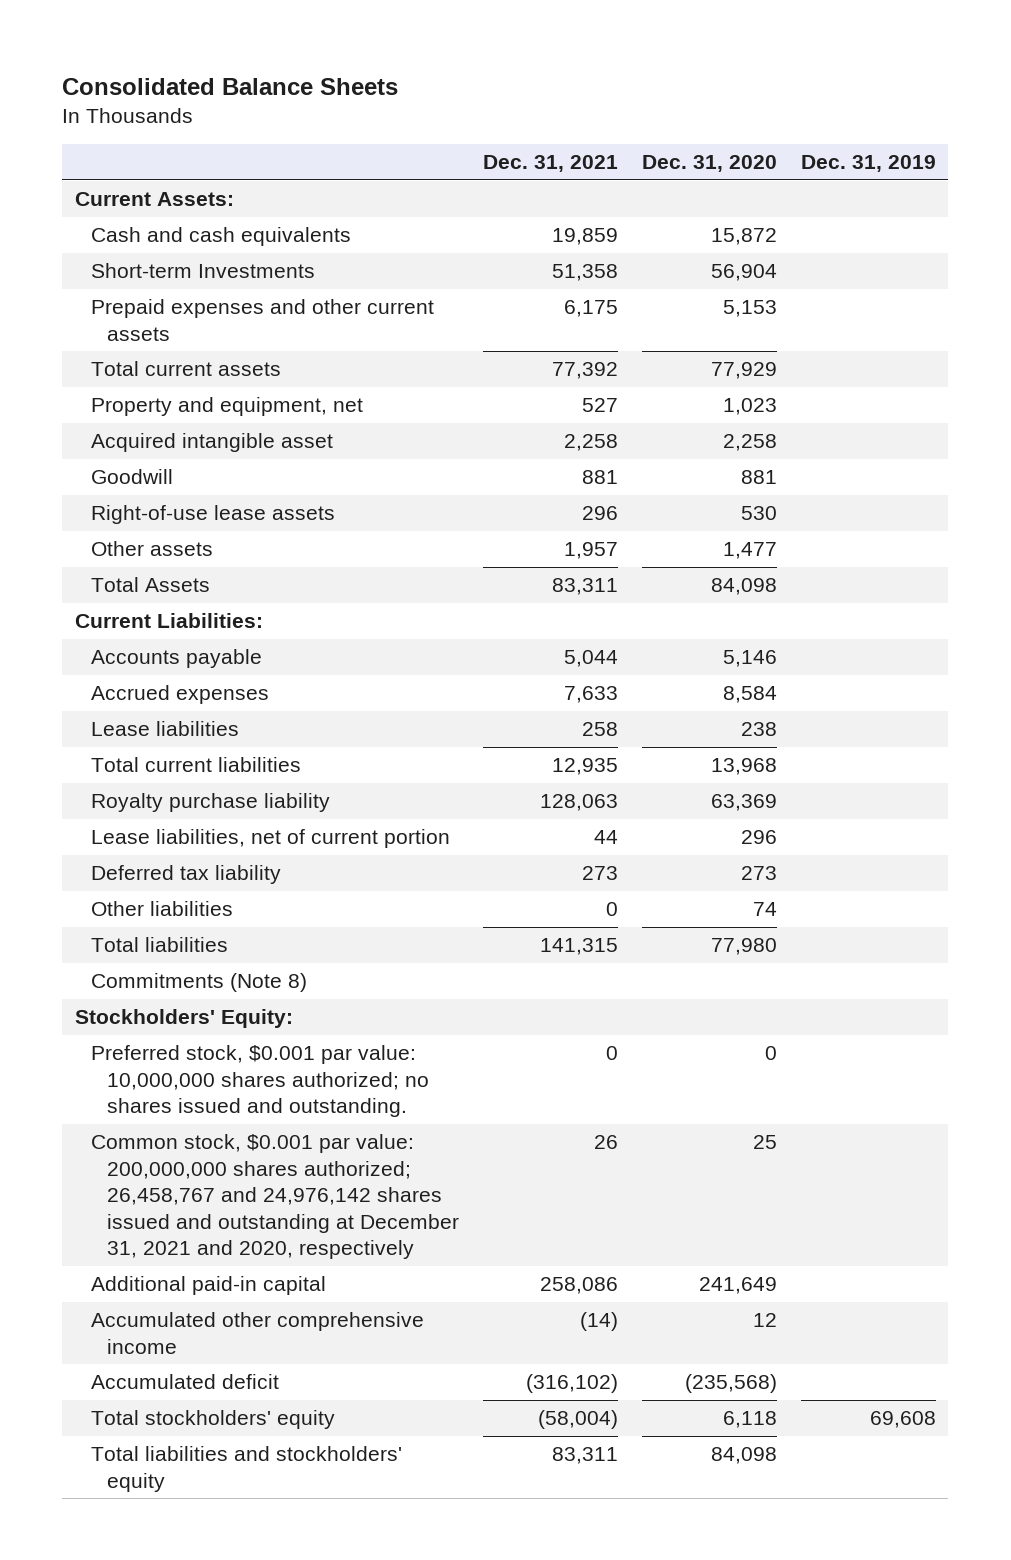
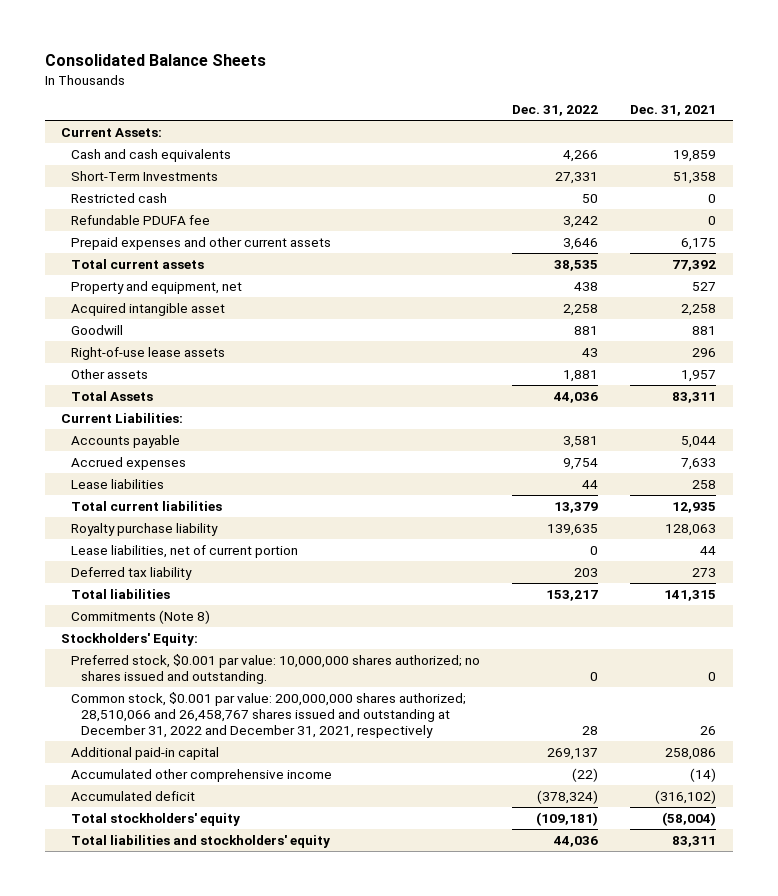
- | Dec. 31, 2021 | Dec. 31, 2020 | Dec. 31, 2019
+ | Dec. 31, 2022 | Dec. 31, 2021
- Short-term Investments | 51,358 | 56,904 |
+ Short-Term Investments | 27,331 | 51,358
+ Restricted cash | 50 | 0
+ Refundable PDUFA fee | 3,242 | 0
- Other liabilities | 0 | 74 |
- Common stock, $0.001 par value: 200,000,000 shares authorized; 26,458,767 and 24,976,142 shares issued and outstanding at December 31, 2021 and 2020, respectively | 26 | 25 |
+ Common stock, $0.001 par value: 200,000,000 shares authorized; 28,510,066 and 26,458,767 shares issued and outstanding at December 31, 2022 and December 31, 2021, respectively | 28 | 26

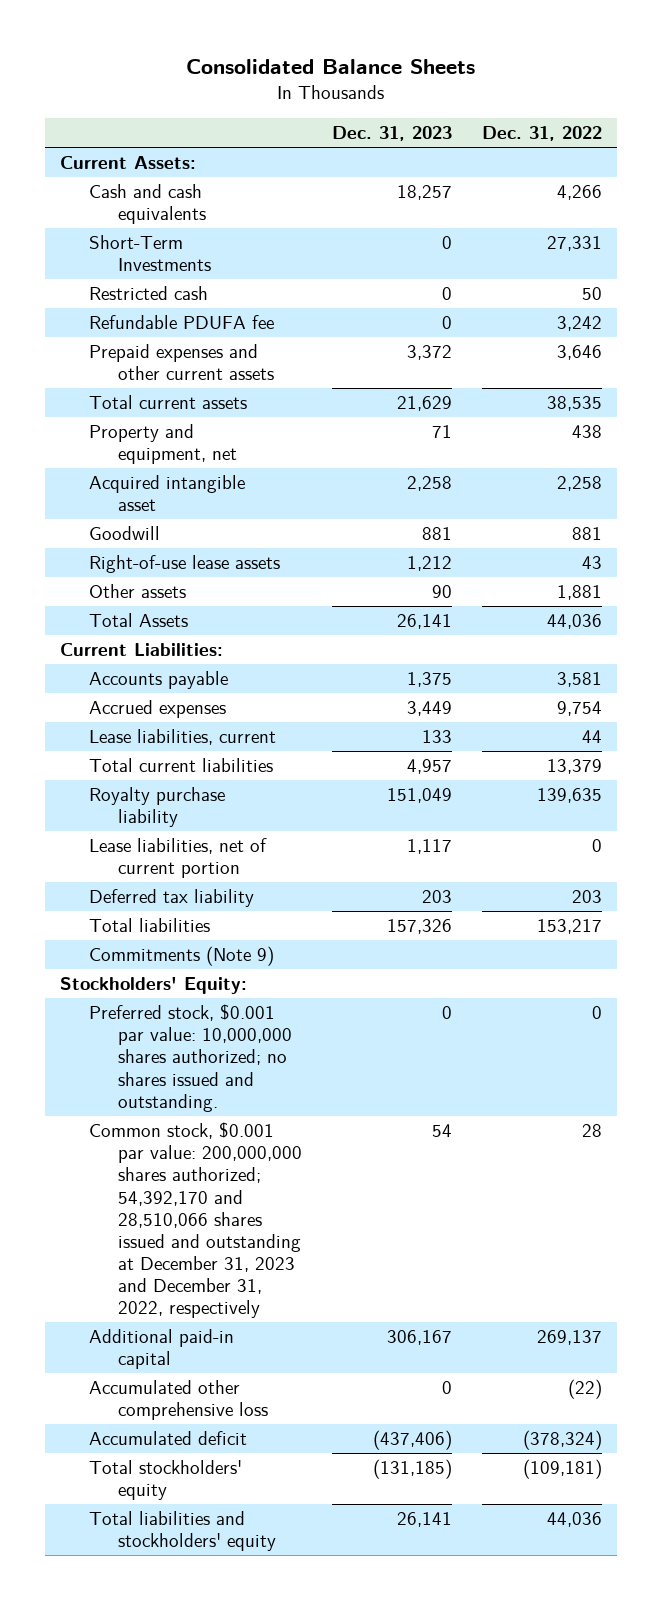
- | Dec. 31, 2022 | Dec. 31, 2021
+ | Dec. 31, 2023 | Dec. 31, 2022
- Lease liabilities | 44 | 258
+ Lease liabilities, current | 133 | 44
- Commitments (Note 8)
+ Commitments (Note 9)
- Common stock, $0.001 par value: 200,000,000 shares authorized; 28,510,066 and 26,458,767 shares issued and outstanding at December 31, 2022 and December 31, 2021, respectively | 28 | 26
+ Common stock, $0.001 par value: 200,000,000 shares authorized; 54,392,170 and 28,510,066 shares issued and outstanding at December 31, 2023 and December 31, 2022, respectively | 54 | 28
- Accumulated other comprehensive income | (22) | (14)
+ Accumulated other comprehensive loss | 0 | (22)

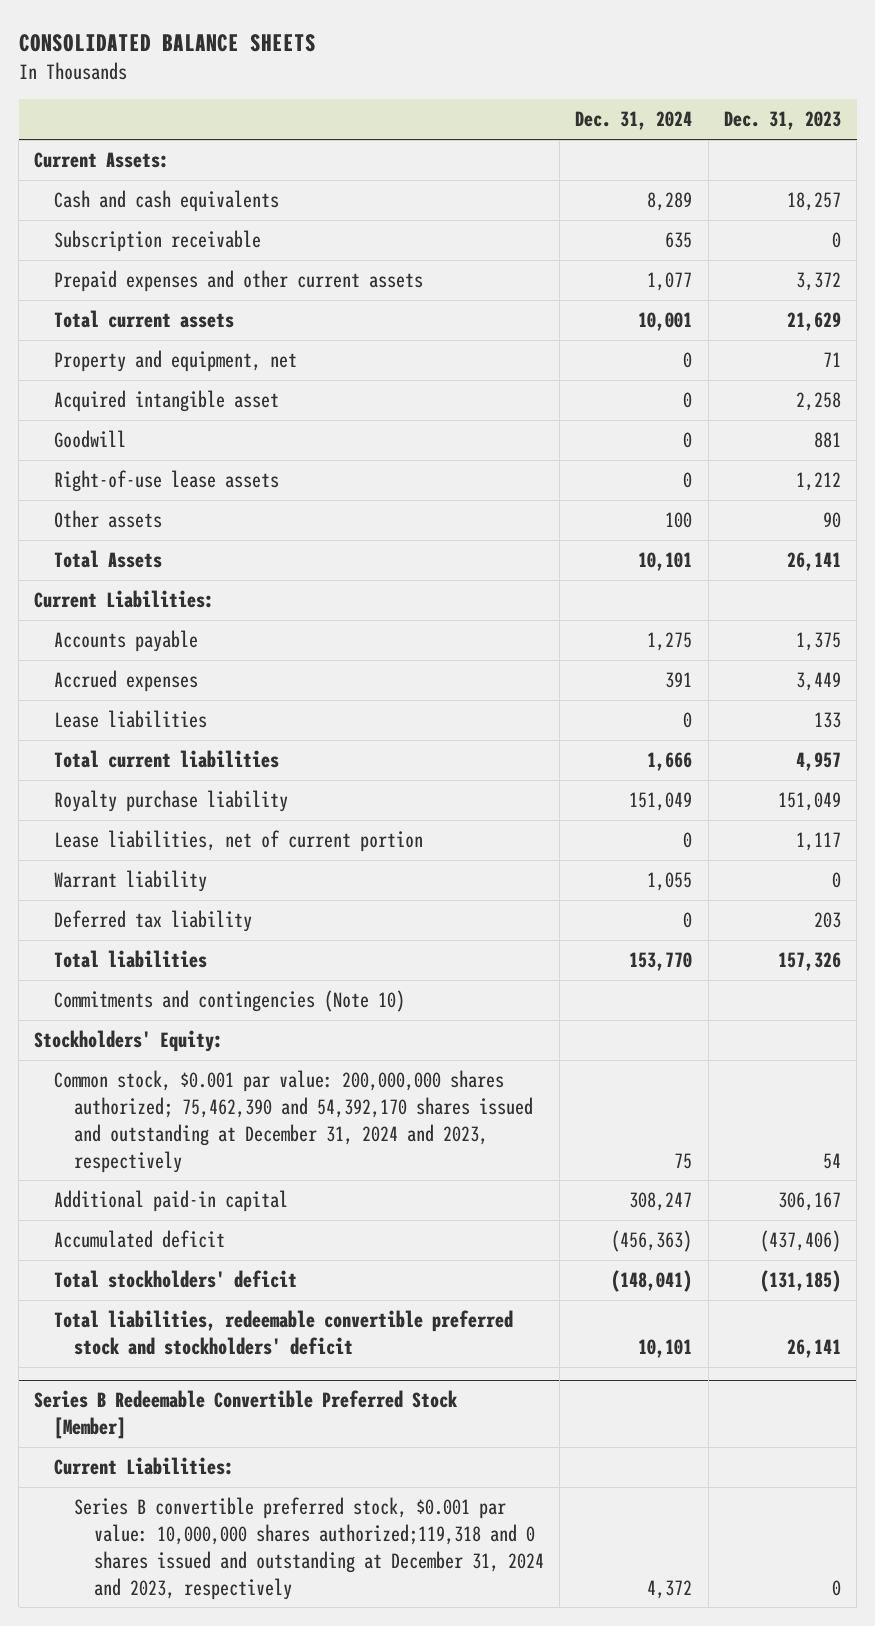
- Consolidated Balance Sheets
+ CONSOLIDATED BALANCE SHEETS
- | Dec. 31, 2023 | Dec. 31, 2022
+ | Dec. 31, 2024 | Dec. 31, 2023
- Short-Term Investments | 0 | 27,331
- Restricted cash | 0 | 50
- Refundable PDUFA fee | 0 | 3,242
+ Subscription receivable | 635 | 0
- Lease liabilities, current | 133 | 44
+ Lease liabilities | 0 | 133
+ Warrant liability | 1,055 | 0
- Commitments (Note 9)
+ Commitments and contingencies (Note 10)
- Preferred stock, $0.001 par value: 10,000,000 shares authorized; no shares issued and outstanding. | 0 | 0
- Common stock, $0.001 par value: 200,000,000 shares authorized; 54,392,170 and 28,510,066 shares issued and outstanding at December 31, 2023 and December 31, 2022, respectively | 54 | 28
+ Common stock, $0.001 par value: 200,000,000 shares authorized; 75,462,390 and 54,392,170 shares issued and outstanding at December 31, 2024 and 2023, respectively | 75 | 54
- Accumulated other comprehensive loss | 0 | (22)
- Total stockholders' equity | (131,185) | (109,181)
- Total liabilities and stockholders' equity | 26,141 | 44,036
+ Total stockholders' deficit | (148,041) | (131,185)
+ Total liabilities, redeemable convertible preferred stock and stockholders' deficit | 10,101 | 26,141
+ Series B Redeemable Convertible Preferred Stock [Member]
+ Current Liabilities:
+ Series B convertible preferred stock, $0.001 par value: 10,000,000 shares authorized;119,318 and 0 shares issued and outstanding at December 31, 2024 and 2023, respectively | 4,372 | 0

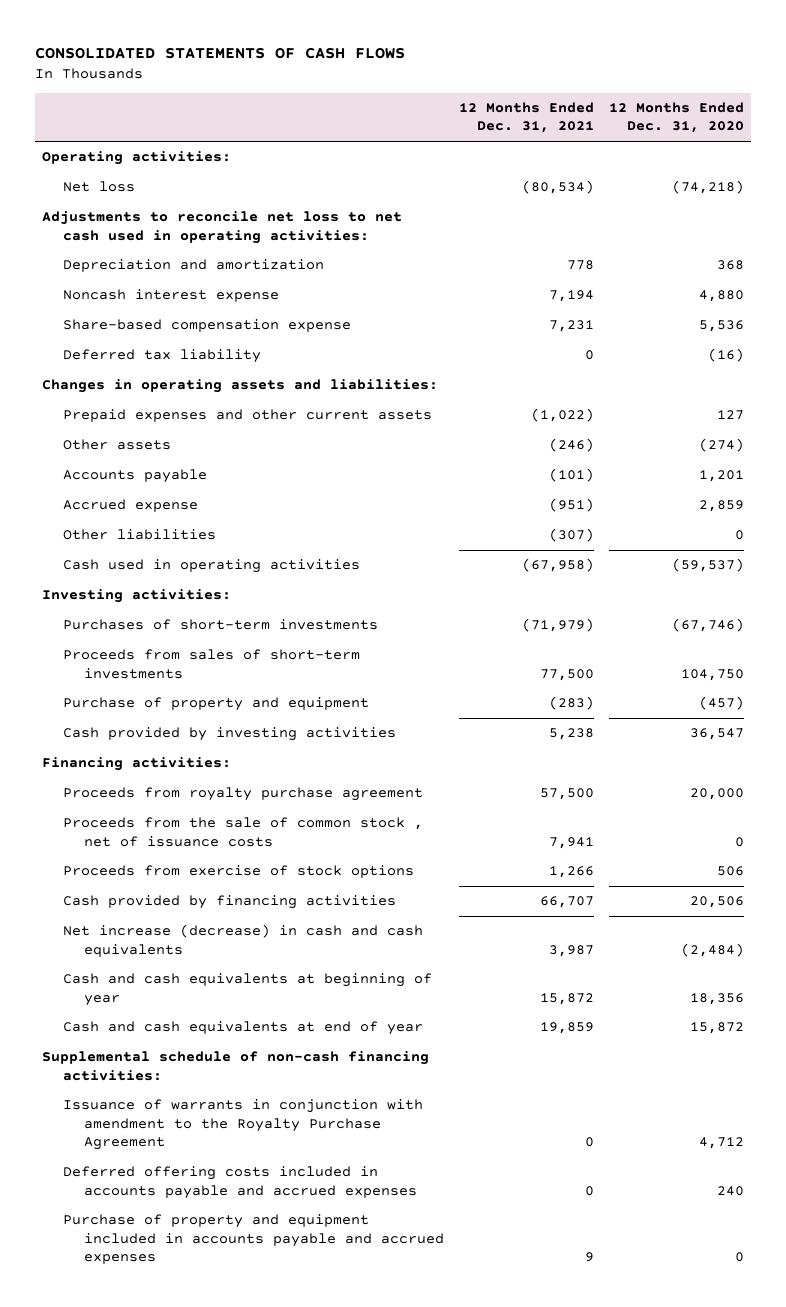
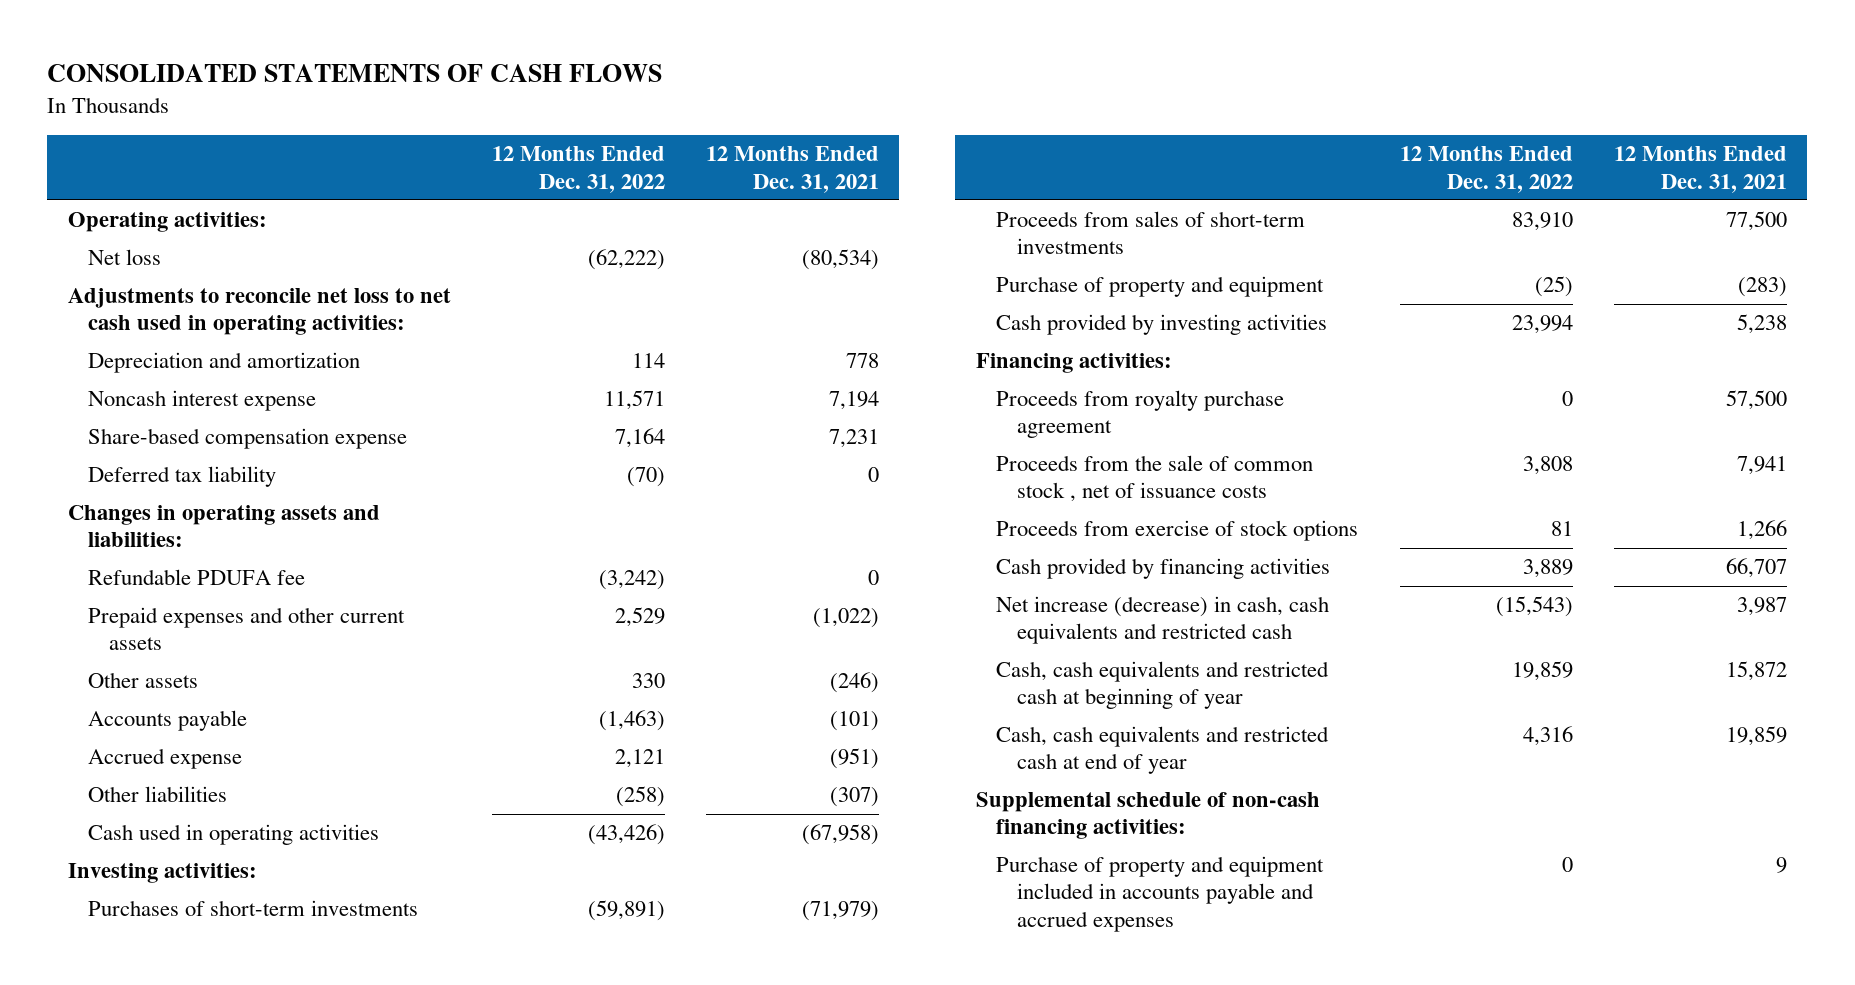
- | 12 Months Ended Dec. 31, 2021 | 12 Months Ended Dec. 31, 2020
+ | 12 Months Ended Dec. 31, 2022 | 12 Months Ended Dec. 31, 2021
+ Refundable PDUFA fee | (3,242) | 0
- Net increase (decrease) in cash and cash equivalents | 3,987 | (2,484)
- Cash and cash equivalents at beginning of year | 15,872 | 18,356
- Cash and cash equivalents at end of year | 19,859 | 15,872
+ Net increase (decrease) in cash, cash equivalents and restricted cash | (15,543) | 3,987
+ Cash, cash equivalents and restricted cash at beginning of year | 19,859 | 15,872
+ Cash, cash equivalents and restricted cash at end of year | 4,316 | 19,859
- Issuance of warrants in conjunction with amendment to the Royalty Purchase Agreement | 0 | 4,712
- Deferred offering costs included in accounts payable and accrued expenses | 0 | 240

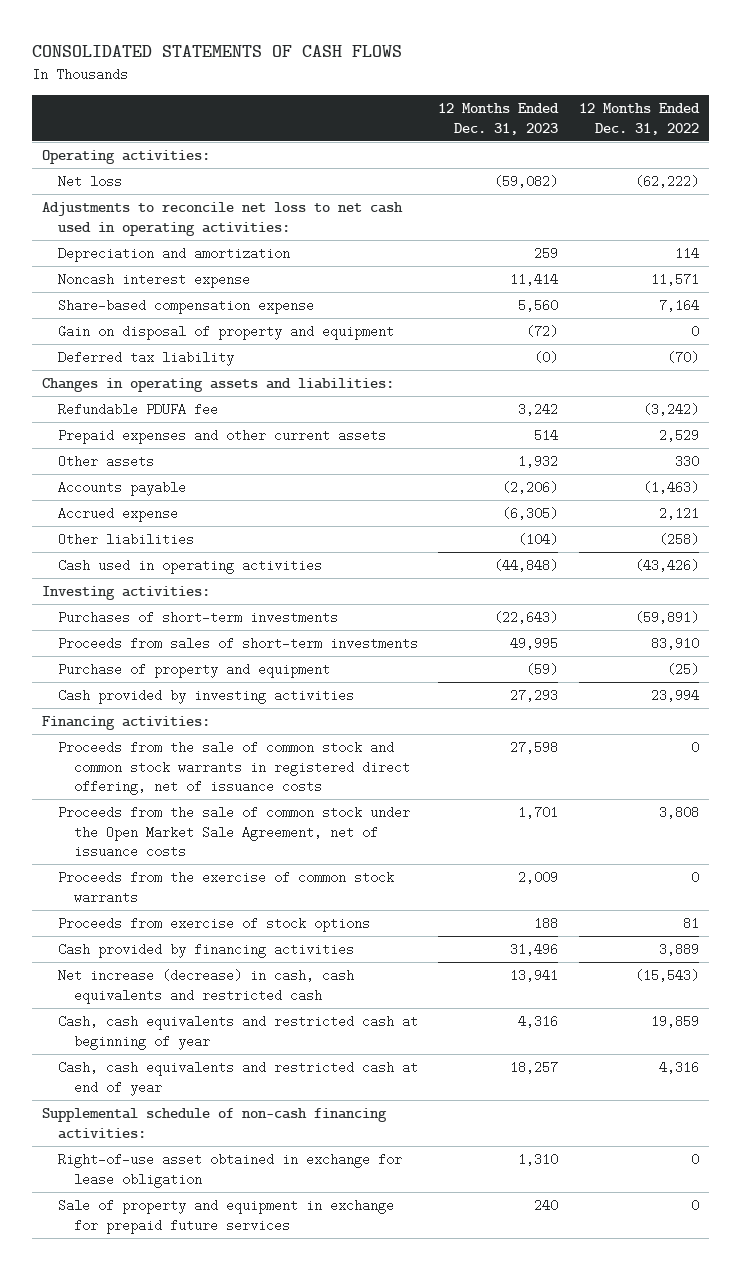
- | 12 Months Ended Dec. 31, 2022 | 12 Months Ended Dec. 31, 2021
+ | 12 Months Ended Dec. 31, 2023 | 12 Months Ended Dec. 31, 2022
+ Gain on disposal of property and equipment | (72) | 0
- Proceeds from royalty purchase agreement | 0 | 57,500
- Proceeds from the sale of common stock , net of issuance costs | 3,808 | 7,941
+ Proceeds from the sale of common stock and common stock warrants in registered direct offering, net of issuance costs | 27,598 | 0
+ Proceeds from the sale of common stock under the Open Market Sale Agreement, net of issuance costs | 1,701 | 3,808
+ Proceeds from the exercise of common stock warrants | 2,009 | 0
- Purchase of property and equipment included in accounts payable and accrued expenses | 0 | 9
+ Right-of-use asset obtained in exchange for lease obligation | 1,310 | 0
+ Sale of property and equipment in exchange for prepaid future services | 240 | 0

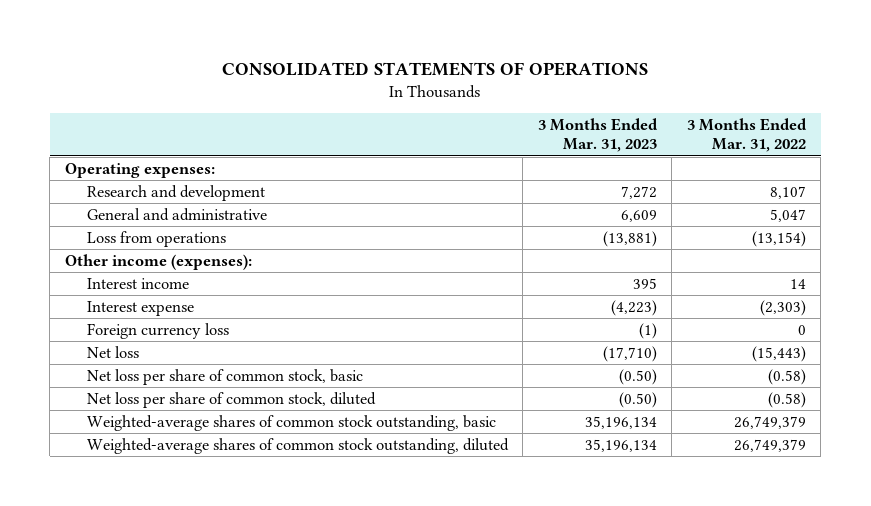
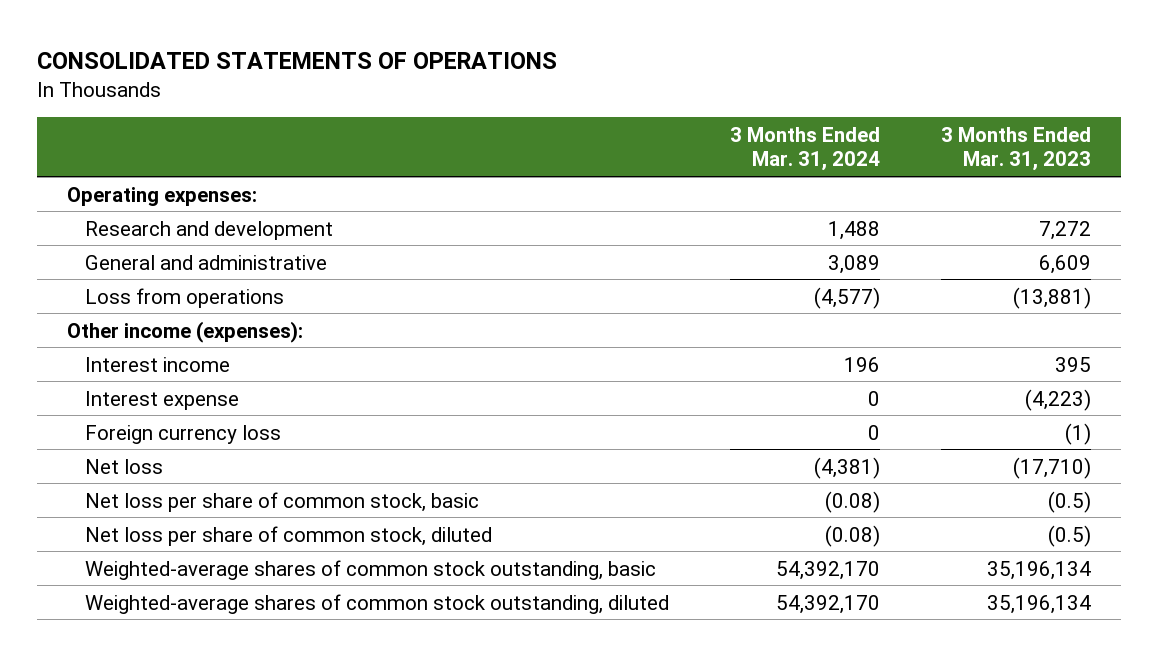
- | 3 Months Ended Mar. 31, 2023 | 3 Months Ended Mar. 31, 2022
+ | 3 Months Ended Mar. 31, 2024 | 3 Months Ended Mar. 31, 2023
- Net loss per share of common stock, basic | (0.50) | (0.58)
- Net loss per share of common stock, diluted | (0.50) | (0.58)
+ Net loss per share of common stock, basic | (0.08) | (0.5)
+ Net loss per share of common stock, diluted | (0.08) | (0.5)

